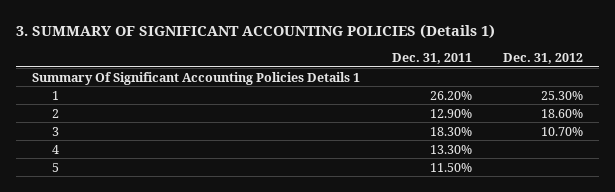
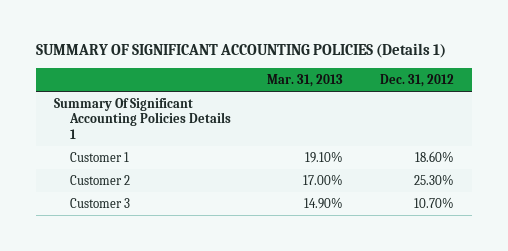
- 3. SUMMARY OF SIGNIFICANT ACCOUNTING POLICIES (Details 1)
+ SUMMARY OF SIGNIFICANT ACCOUNTING POLICIES (Details 1)
- | Dec. 31, 2011 | Dec. 31, 2012
+ | Mar. 31, 2013 | Dec. 31, 2012
- 1 | 26.20% | 25.30%
- 2 | 12.90% | 18.60%
- 3 | 18.30% | 10.70%
- 4 | 13.30% |
- 5 | 11.50% |
+ Customer 1 | 19.10% | 18.60%
+ Customer 2 | 17.00% | 25.30%
+ Customer 3 | 14.90% | 10.70%

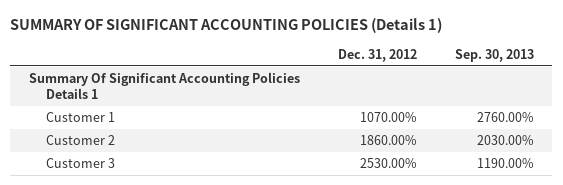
- | Mar. 31, 2013 | Dec. 31, 2012
+ | Dec. 31, 2012 | Sep. 30, 2013
- Customer 1 | 19.10% | 18.60%
- Customer 2 | 17.00% | 25.30%
- Customer 3 | 14.90% | 10.70%
+ Customer 1 | 1070.00% | 2760.00%
+ Customer 2 | 1860.00% | 2030.00%
+ Customer 3 | 2530.00% | 1190.00%

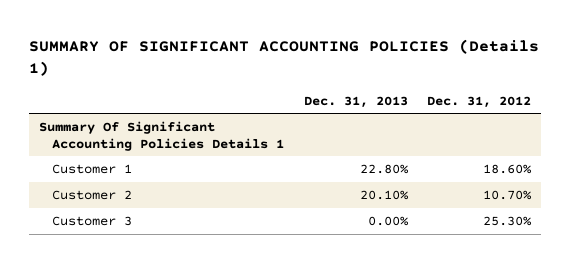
- | Dec. 31, 2012 | Sep. 30, 2013
+ | Dec. 31, 2013 | Dec. 31, 2012
- Customer 1 | 1070.00% | 2760.00%
- Customer 2 | 1860.00% | 2030.00%
- Customer 3 | 2530.00% | 1190.00%
+ Customer 1 | 22.80% | 18.60%
+ Customer 2 | 20.10% | 10.70%
+ Customer 3 | 0.00% | 25.30%

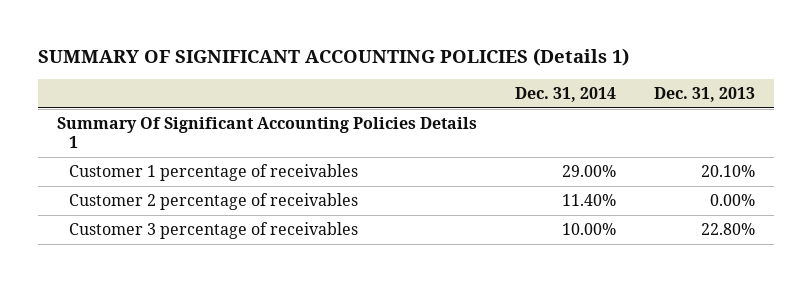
- | Dec. 31, 2013 | Dec. 31, 2012
+ | Dec. 31, 2014 | Dec. 31, 2013
- Customer 1 | 22.80% | 18.60%
- Customer 2 | 20.10% | 10.70%
- Customer 3 | 0.00% | 25.30%
+ Customer 1 percentage of receivables | 29.00% | 20.10%
+ Customer 2 percentage of receivables | 11.40% | 0.00%
+ Customer 3 percentage of receivables | 10.00% | 22.80%

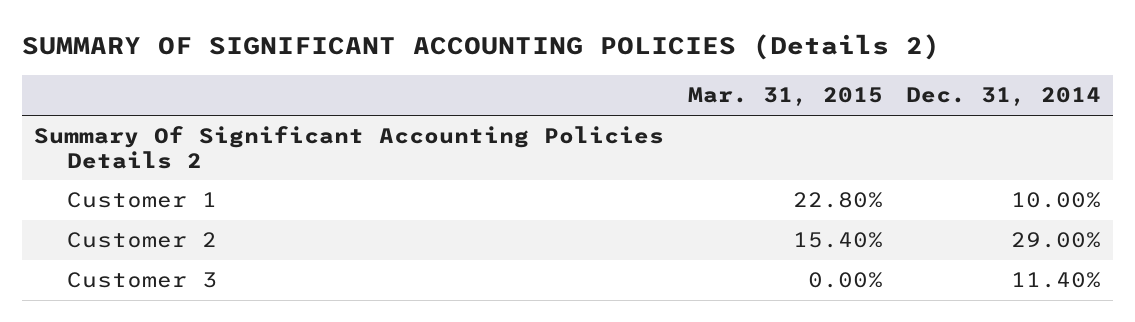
- SUMMARY OF SIGNIFICANT ACCOUNTING POLICIES (Details 1)
+ SUMMARY OF SIGNIFICANT ACCOUNTING POLICIES (Details 2)
- | Dec. 31, 2014 | Dec. 31, 2013
+ | Mar. 31, 2015 | Dec. 31, 2014
- Summary Of Significant Accounting Policies Details 1
- Customer 1 percentage of receivables | 29.00% | 20.10%
- Customer 2 percentage of receivables | 11.40% | 0.00%
- Customer 3 percentage of receivables | 10.00% | 22.80%
+ Summary Of Significant Accounting Policies Details 2
+ Customer 1 | 22.80% | 10.00%
+ Customer 2 | 15.40% | 29.00%
+ Customer 3 | 0.00% | 11.40%

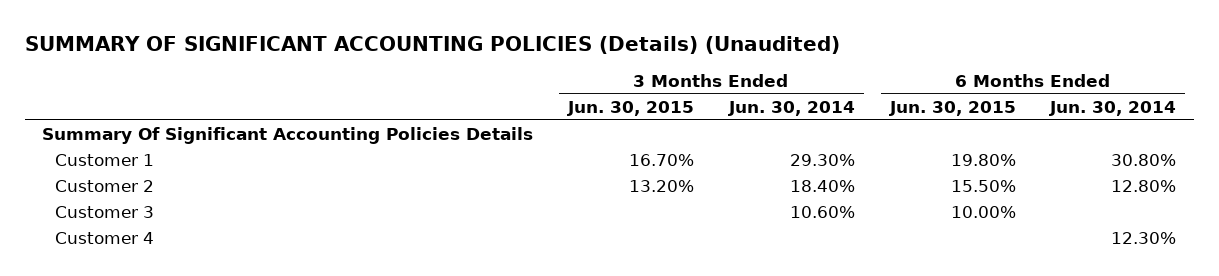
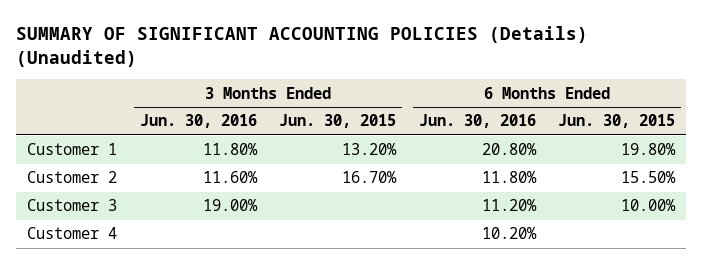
- | 3 Months Ended Jun. 30, 2015 | 3 Months Ended Jun. 30, 2014 | 6 Months Ended Jun. 30, 2015 | 6 Months Ended Jun. 30, 2014
+ | 3 Months Ended Jun. 30, 2016 | 3 Months Ended Jun. 30, 2015 | 6 Months Ended Jun. 30, 2016 | 6 Months Ended Jun. 30, 2015
- Summary Of Significant Accounting Policies Details
- Customer 1 | 16.70% | 29.30% | 19.80% | 30.80%
- Customer 2 | 13.20% | 18.40% | 15.50% | 12.80%
+ Customer 1 | 11.80% | 13.20% | 20.80% | 19.80%
+ Customer 2 | 11.60% | 16.70% | 11.80% | 15.50%

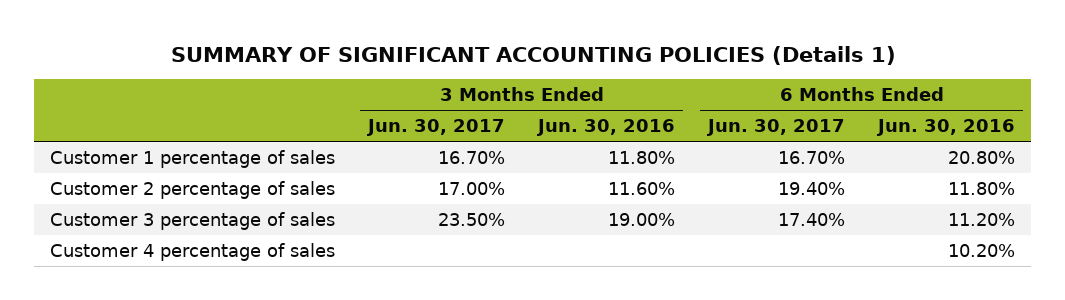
- SUMMARY OF SIGNIFICANT ACCOUNTING POLICIES (Details) (Unaudited)
+ SUMMARY OF SIGNIFICANT ACCOUNTING POLICIES (Details 1)
- | 3 Months Ended Jun. 30, 2016 | 3 Months Ended Jun. 30, 2015 | 6 Months Ended Jun. 30, 2016 | 6 Months Ended Jun. 30, 2015
+ | 3 Months Ended Jun. 30, 2017 | 3 Months Ended Jun. 30, 2016 | 6 Months Ended Jun. 30, 2017 | 6 Months Ended Jun. 30, 2016
- Customer 1 | 11.80% | 13.20% | 20.80% | 19.80%
- Customer 2 | 11.60% | 16.70% | 11.80% | 15.50%
- Customer 3 | 19.00% | | 11.20% | 10.00%
- Customer 4 | | | 10.20% |
+ Customer 1 percentage of sales | 16.70% | 11.80% | 16.70% | 20.80%
+ Customer 2 percentage of sales | 17.00% | 11.60% | 19.40% | 11.80%
+ Customer 3 percentage of sales | 23.50% | 19.00% | 17.40% | 11.20%
+ Customer 4 percentage of sales | | | | 10.20%

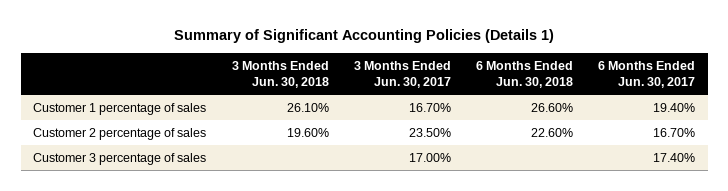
- SUMMARY OF SIGNIFICANT ACCOUNTING POLICIES (Details 1)
+ Summary of Significant Accounting Policies (Details 1)
- | 3 Months Ended Jun. 30, 2017 | 3 Months Ended Jun. 30, 2016 | 6 Months Ended Jun. 30, 2017 | 6 Months Ended Jun. 30, 2016
+ | 3 Months Ended Jun. 30, 2018 | 3 Months Ended Jun. 30, 2017 | 6 Months Ended Jun. 30, 2018 | 6 Months Ended Jun. 30, 2017
- Customer 1 percentage of sales | 16.70% | 11.80% | 16.70% | 20.80%
- Customer 2 percentage of sales | 17.00% | 11.60% | 19.40% | 11.80%
- Customer 3 percentage of sales | 23.50% | 19.00% | 17.40% | 11.20%
- Customer 4 percentage of sales | | | | 10.20%
+ Customer 1 percentage of sales | 26.10% | 16.70% | 26.60% | 19.40%
+ Customer 2 percentage of sales | 19.60% | 23.50% | 22.60% | 16.70%
+ Customer 3 percentage of sales | | 17.00% | | 17.40%

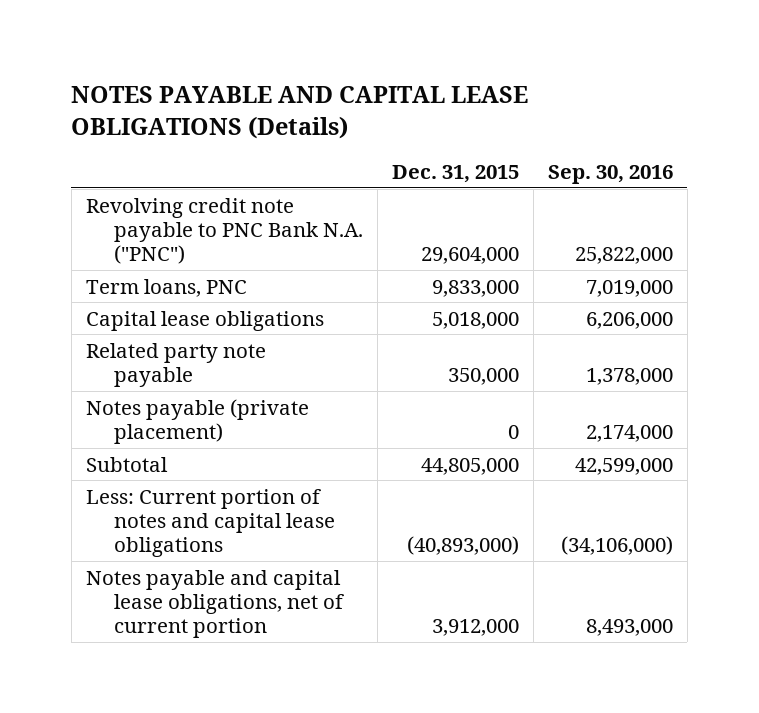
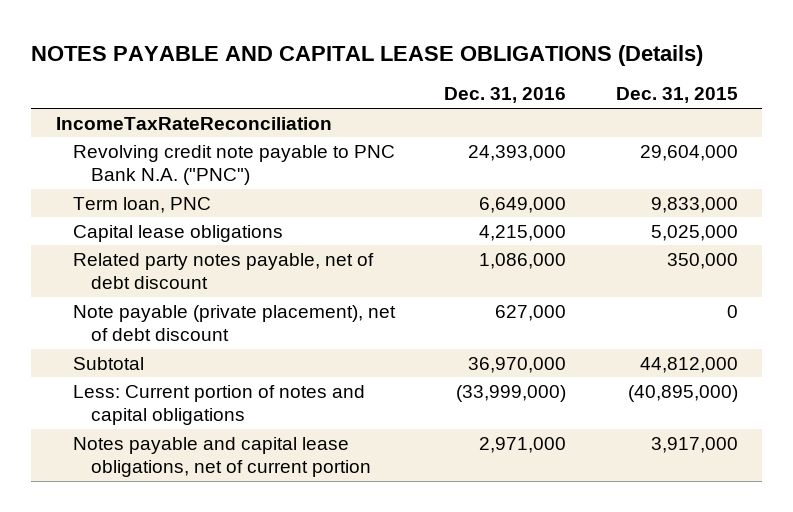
- | Dec. 31, 2015 | Sep. 30, 2016
+ | Dec. 31, 2016 | Dec. 31, 2015
+ IncomeTaxRateReconciliation
- Term loans, PNC | 9,833,000 | 7,019,000
- Capital lease obligations | 5,018,000 | 6,206,000
- Related party note payable | 350,000 | 1,378,000
- Notes payable (private placement) | 0 | 2,174,000
- Subtotal | 44,805,000 | 42,599,000
- Less: Current portion of notes and capital lease obligations | (40,893,000) | (34,106,000)
- Notes payable and capital lease obligations, net of current portion | 3,912,000 | 8,493,000
+ Term loan, PNC | 6,649,000 | 9,833,000
+ Capital lease obligations | 4,215,000 | 5,025,000
+ Related party notes payable, net of debt discount | 1,086,000 | 350,000
+ Note payable (private placement), net of debt discount | 627,000 | 0
+ Subtotal | 36,970,000 | 44,812,000
+ Less: Current portion of notes and capital obligations | (33,999,000) | (40,895,000)
+ Notes payable and capital lease obligations, net of current portion | 2,971,000 | 3,917,000

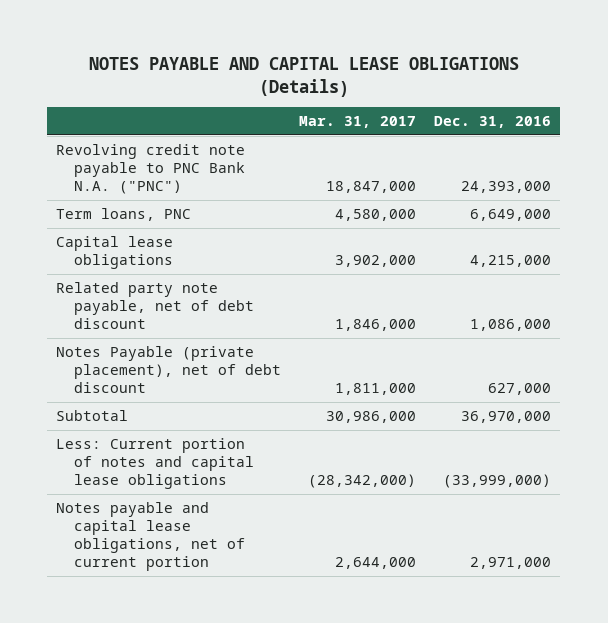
- | Dec. 31, 2016 | Dec. 31, 2015
+ | Mar. 31, 2017 | Dec. 31, 2016
- IncomeTaxRateReconciliation
- Term loan, PNC | 6,649,000 | 9,833,000
+ Term loans, PNC | 4,580,000 | 6,649,000
- Related party notes payable, net of debt discount | 1,086,000 | 350,000
- Note payable (private placement), net of debt discount | 627,000 | 0
+ Related party note payable, net of debt discount | 1,846,000 | 1,086,000
+ Notes Payable (private placement), net of debt discount | 1,811,000 | 627,000
- Less: Current portion of notes and capital obligations | (33,999,000) | (40,895,000)
+ Less: Current portion of notes and capital lease obligations | (28,342,000) | (33,999,000)

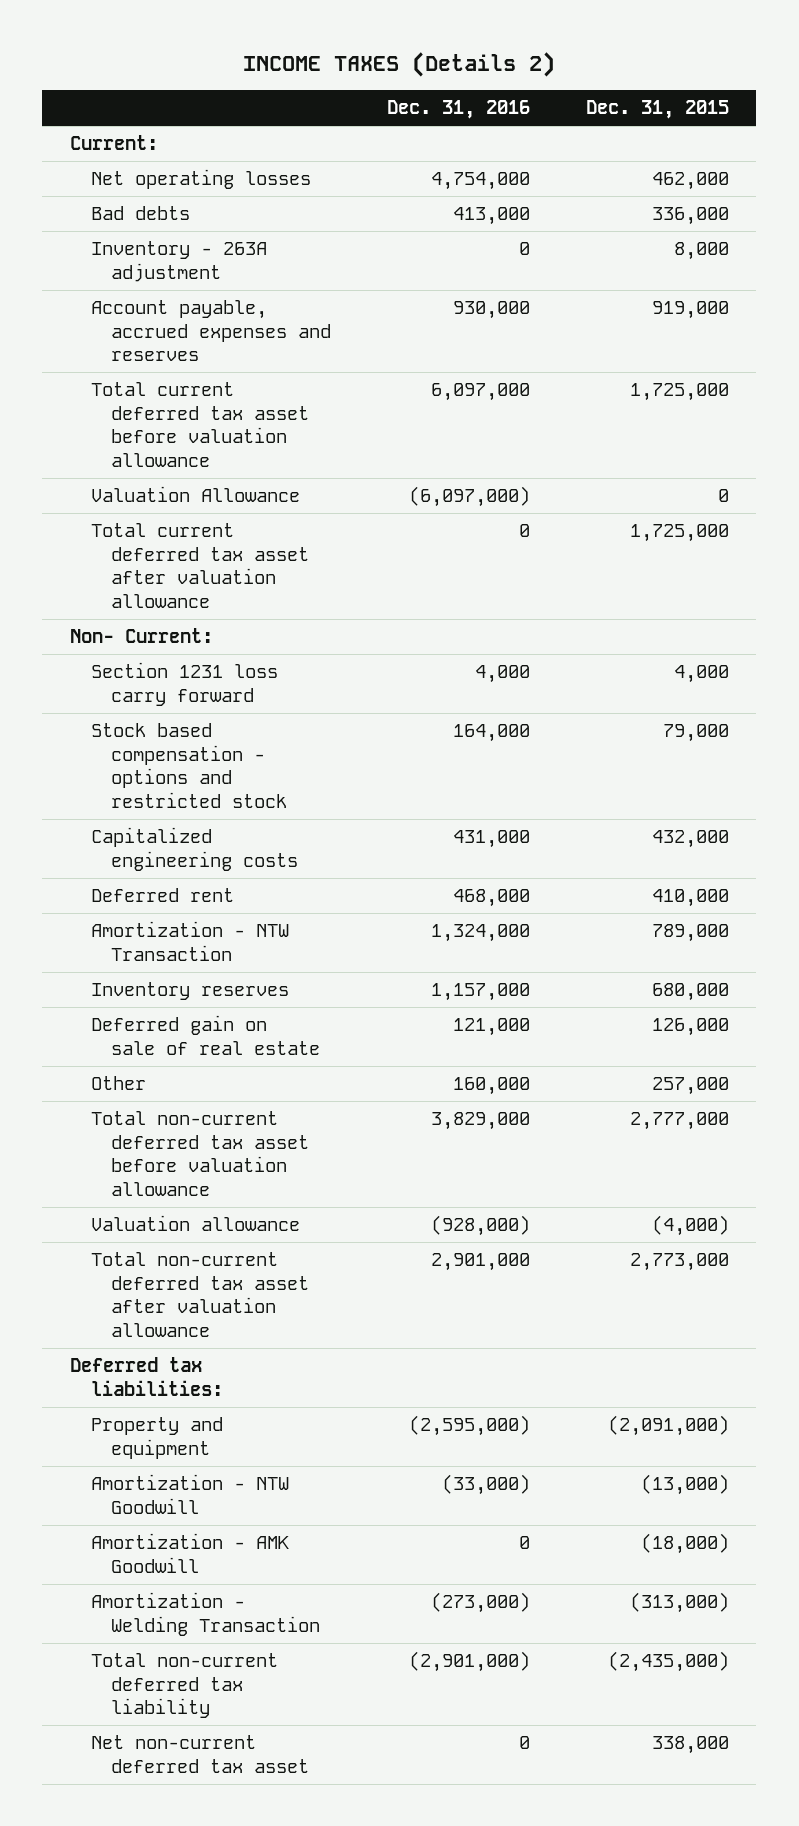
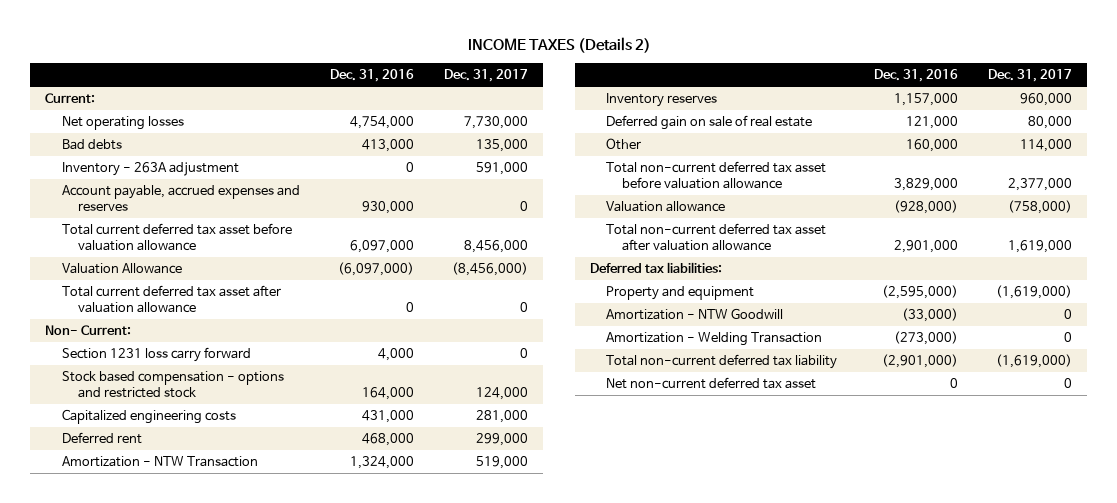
- | Dec. 31, 2016 | Dec. 31, 2015
+ | Dec. 31, 2016 | Dec. 31, 2017
- Amortization - AMK Goodwill | 0 | (18,000)

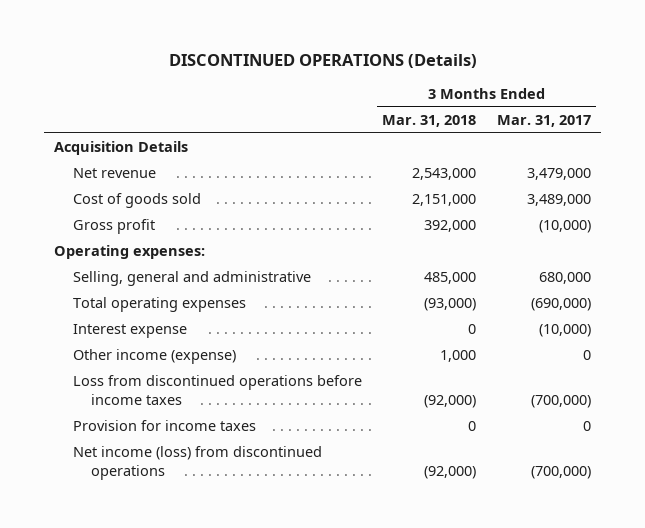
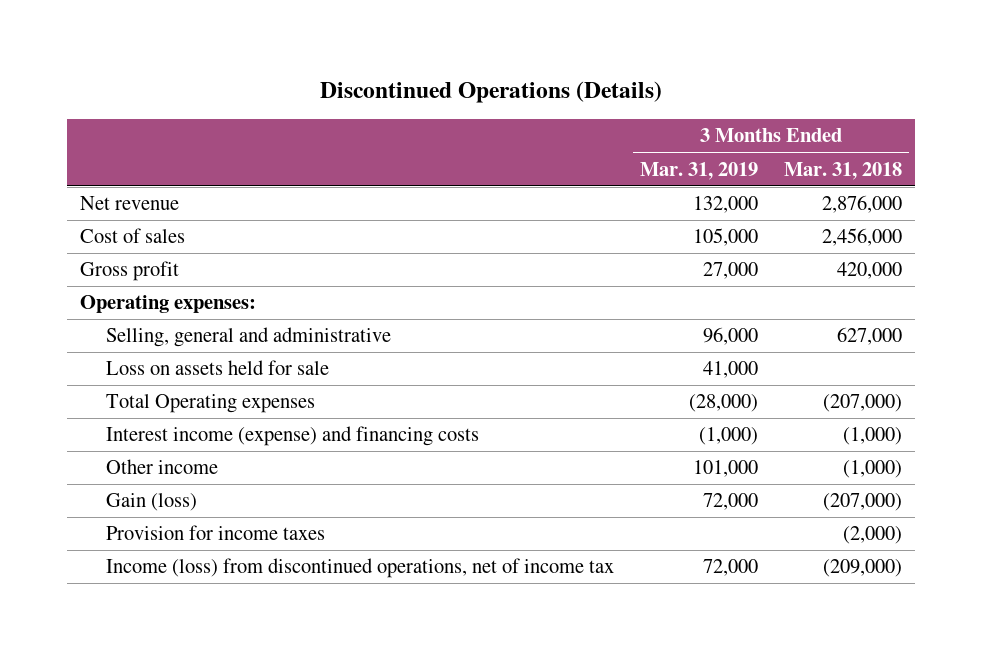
- DISCONTINUED OPERATIONS (Details)
+ Discontinued Operations (Details)
- | 3 Months Ended Mar. 31, 2018 | 3 Months Ended Mar. 31, 2017
+ | 3 Months Ended Mar. 31, 2019 | 3 Months Ended Mar. 31, 2018
- Acquisition Details
- Net revenue | 2,543,000 | 3,479,000
- Cost of goods sold | 2,151,000 | 3,489,000
- Gross profit | 392,000 | (10,000)
+ Net revenue | 132,000 | 2,876,000
+ Cost of sales | 105,000 | 2,456,000
+ Gross profit | 27,000 | 420,000
- Selling, general and administrative | 485,000 | 680,000
- Total operating expenses | (93,000) | (690,000)
- Interest expense | 0 | (10,000)
- Other income (expense) | 1,000 | 0
- Loss from discontinued operations before income taxes | (92,000) | (700,000)
- Provision for income taxes | 0 | 0
- Net income (loss) from discontinued operations | (92,000) | (700,000)
+ Selling, general and administrative | 96,000 | 627,000
+ Loss on assets held for sale | 41,000 |
+ Total Operating expenses | (28,000) | (207,000)
+ Interest income (expense) and financing costs | (1,000) | (1,000)
+ Other income | 101,000 | (1,000)
+ Gain (loss) | 72,000 | (207,000)
+ Provision for income taxes | | (2,000)
+ Income (loss) from discontinued operations, net of income tax | 72,000 | (209,000)

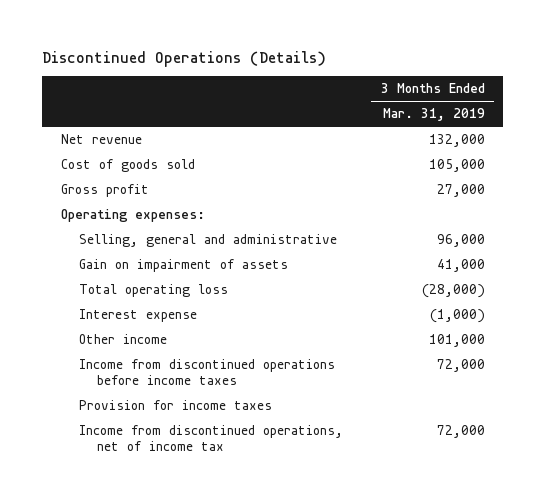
- | 3 Months Ended Mar. 31, 2019 | 3 Months Ended Mar. 31, 2018
+ | 3 Months Ended Mar. 31, 2019
- Cost of sales | 105,000 | 2,456,000
+ Cost of goods sold | 105,000
- Loss on assets held for sale | 41,000 |
- Total Operating expenses | (28,000) | (207,000)
- Interest income (expense) and financing costs | (1,000) | (1,000)
+ Gain on impairment of assets | 41,000
+ Total operating loss | (28,000)
+ Interest expense | (1,000)
- Gain (loss) | 72,000 | (207,000)
+ Income from discontinued operations before income taxes | 72,000
- Income (loss) from discontinued operations, net of income tax | 72,000 | (209,000)
+ Income from discontinued operations, net of income tax | 72,000

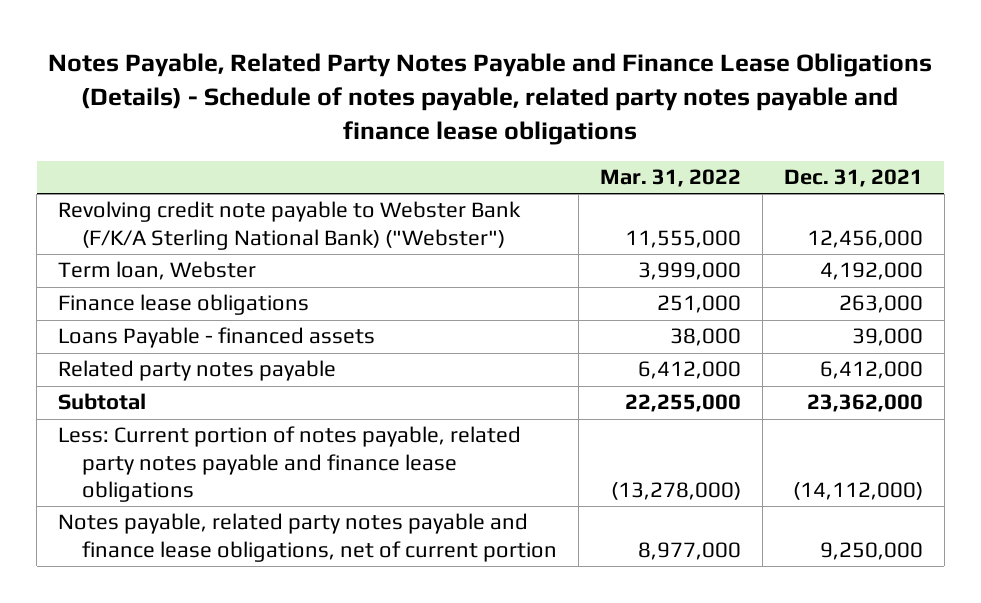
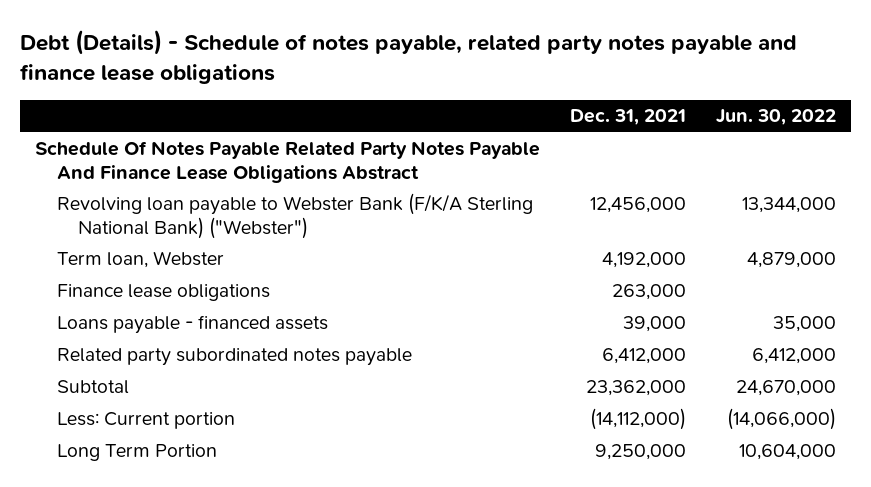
- Notes Payable, Related Party Notes Payable and Finance Lease Obligations (Details) - Schedule of notes payable, related party notes payable and finance lease obligations
+ Debt (Details) - Schedule of notes payable, related party notes payable and finance lease obligations
- | Mar. 31, 2022 | Dec. 31, 2021
+ | Dec. 31, 2021 | Jun. 30, 2022
- Revolving credit note payable to Webster Bank (F/K/A Sterling National Bank) ("Webster") | 11,555,000 | 12,456,000
+ Schedule Of Notes Payable Related Party Notes Payable And Finance Lease Obligations Abstract
+ Revolving loan payable to Webster Bank (F/K/A Sterling National Bank) ("Webster") | 12,456,000 | 13,344,000
- Loans Payable - financed assets | 38,000 | 39,000
- Related party notes payable | 6,412,000 | 6,412,000
+ Loans payable - financed assets | 39,000 | 35,000
+ Related party subordinated notes payable | 6,412,000 | 6,412,000
- Less: Current portion of notes payable, related party notes payable and finance lease obligations | (13,278,000) | (14,112,000)
- Notes payable, related party notes payable and finance lease obligations, net of current portion | 8,977,000 | 9,250,000
+ Less: Current portion | (14,112,000) | (14,066,000)
+ Long Term Portion | 9,250,000 | 10,604,000

